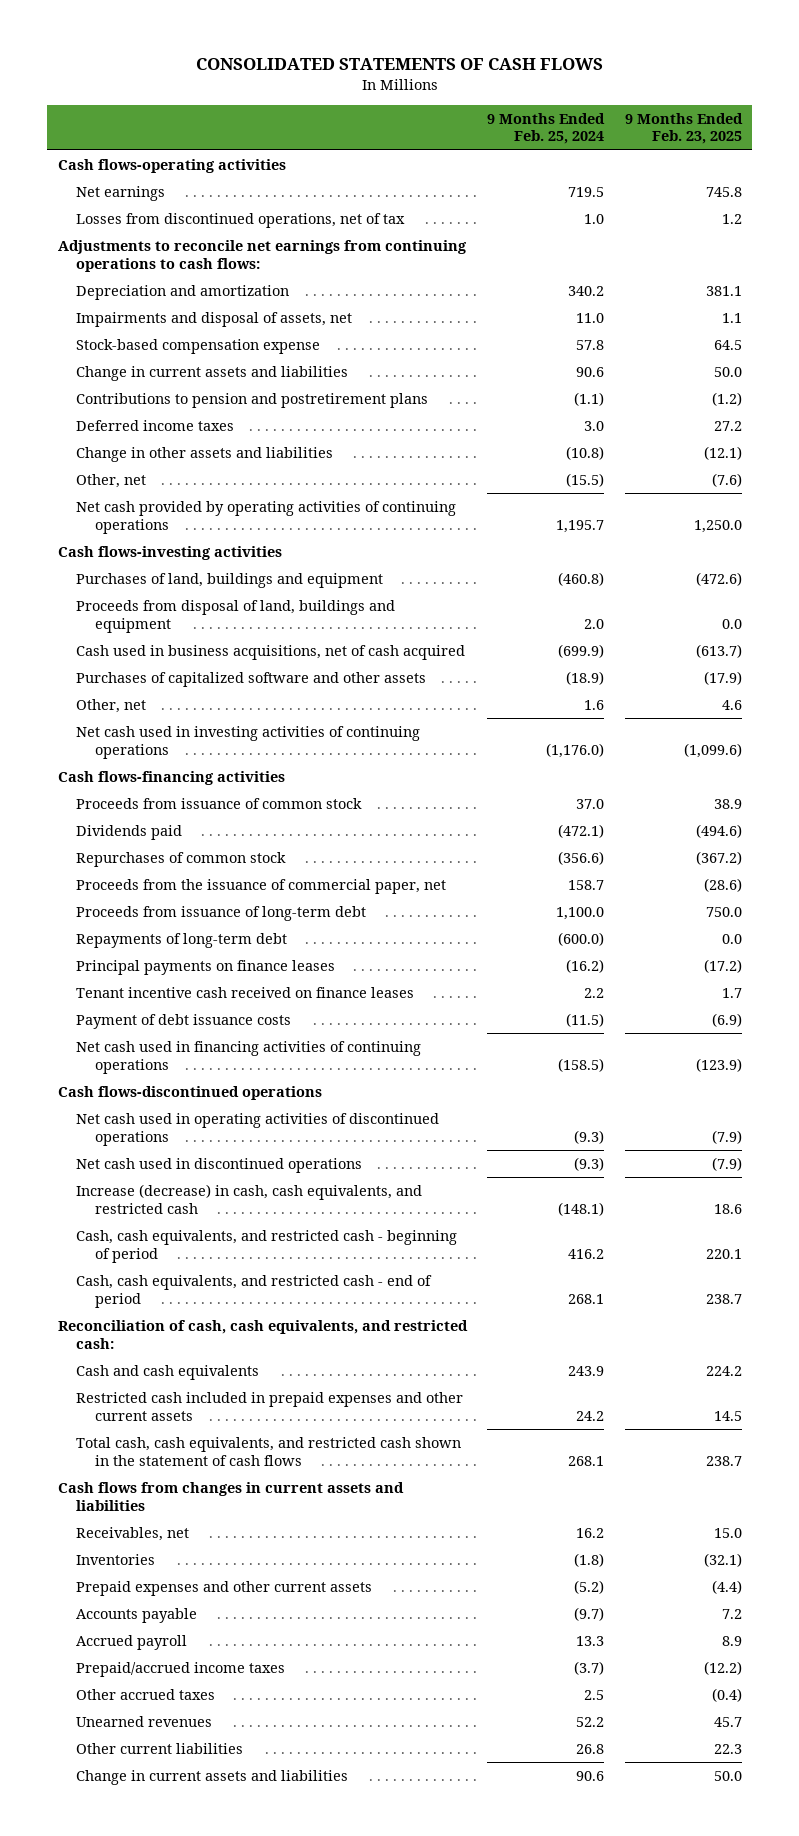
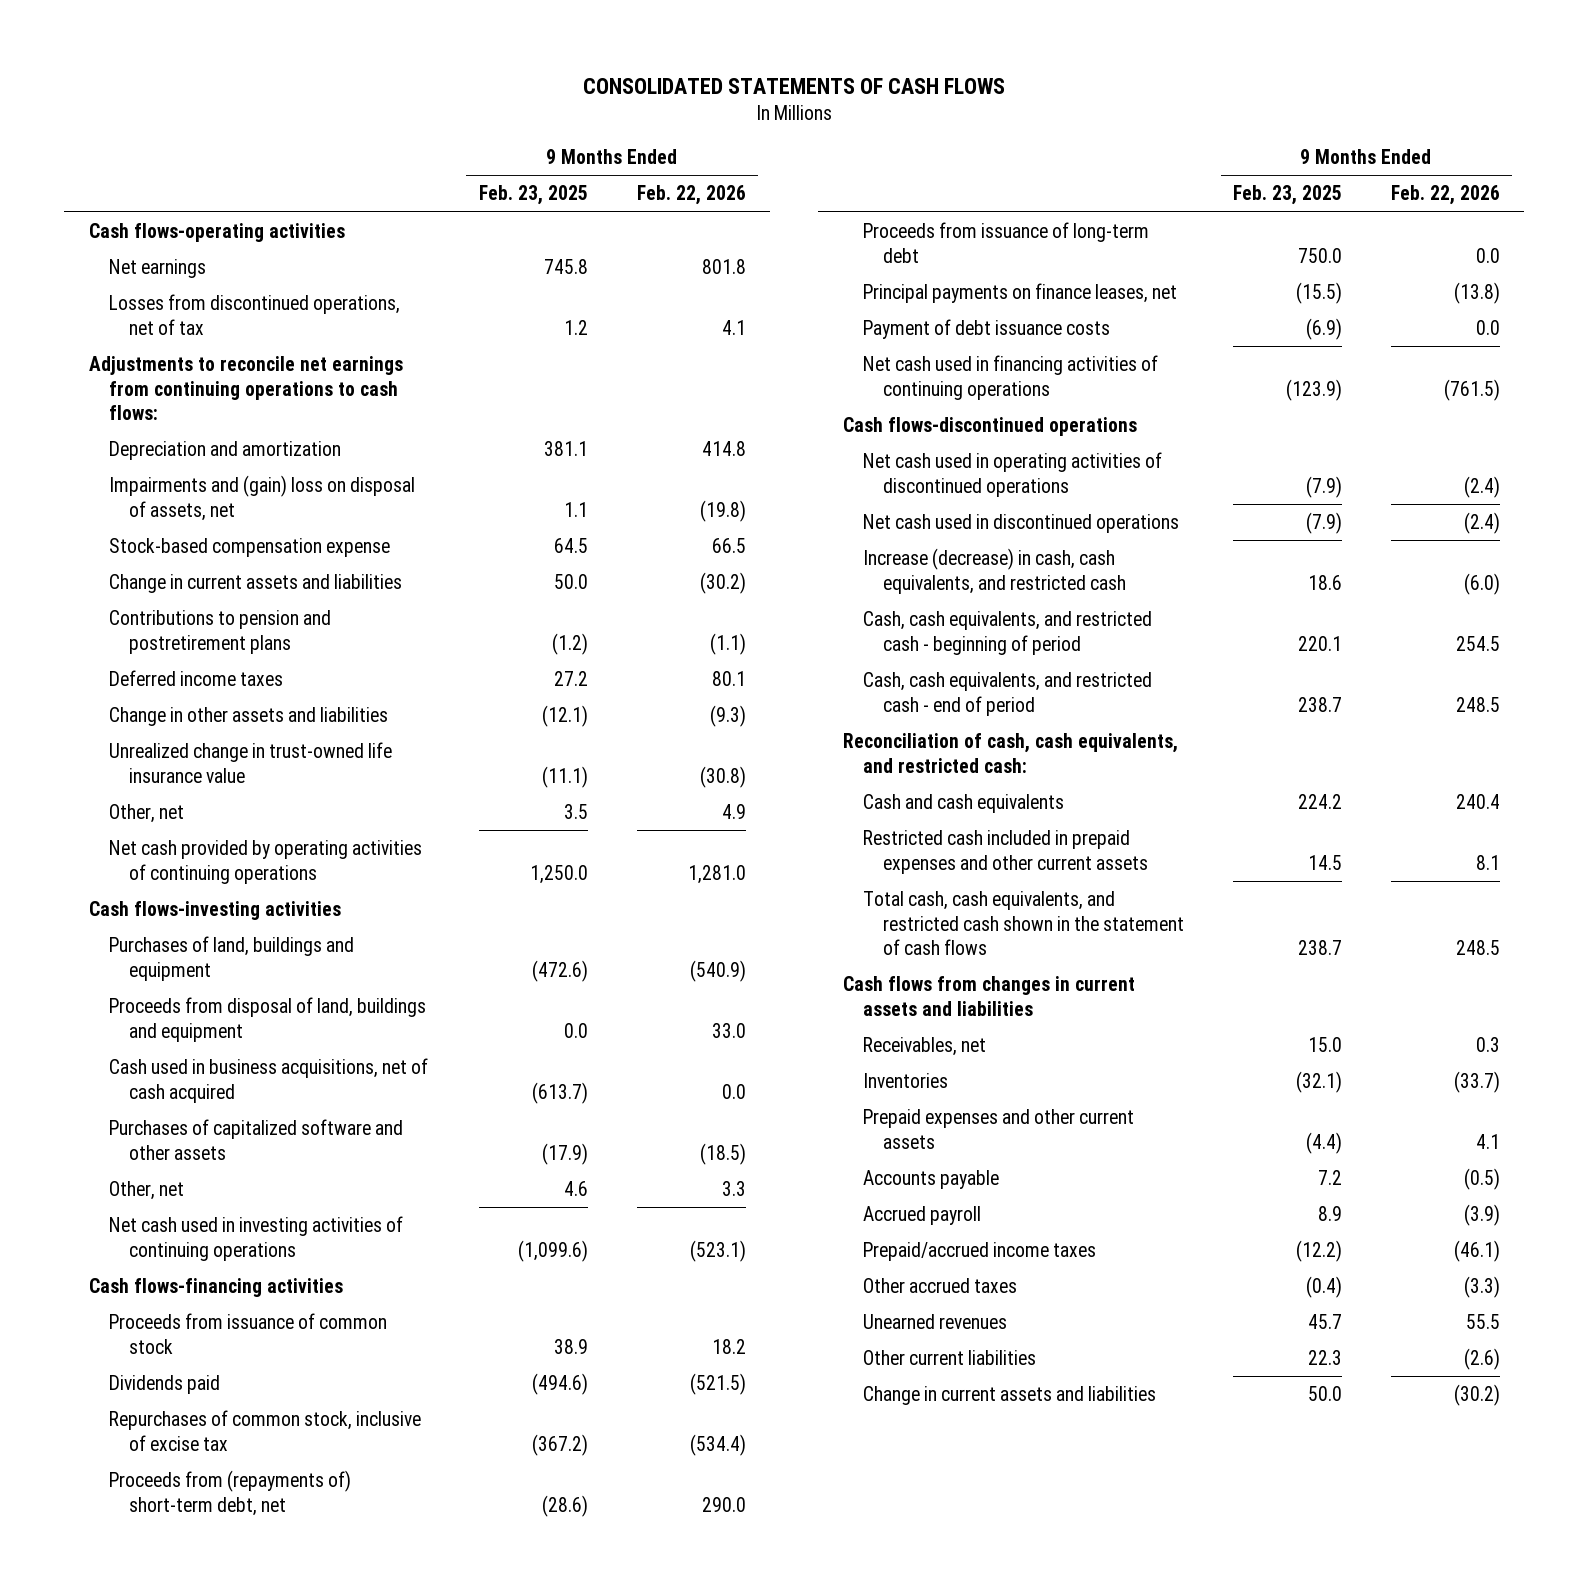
- | 9 Months Ended Feb. 25, 2024 | 9 Months Ended Feb. 23, 2025
+ | 9 Months Ended Feb. 23, 2025 | 9 Months Ended Feb. 22, 2026
- Impairments and disposal of assets, net | 11.0 | 1.1
+ Impairments and (gain) loss on disposal of assets, net | 1.1 | (19.8)
- Other, net | (15.5) | (7.6)
+ Unrealized change in trust-owned life insurance value | (11.1) | (30.8)
+ Other, net | 3.5 | 4.9
- Repurchases of common stock | (356.6) | (367.2)
- Proceeds from the issuance of commercial paper, net | 158.7 | (28.6)
+ Repurchases of common stock, inclusive of excise tax | (367.2) | (534.4)
+ Proceeds from (repayments of) short-term debt, net | (28.6) | 290.0
- Repayments of long-term debt | (600.0) | 0.0
- Principal payments on finance leases | (16.2) | (17.2)
- Tenant incentive cash received on finance leases | 2.2 | 1.7
+ Principal payments on finance leases, net | (15.5) | (13.8)

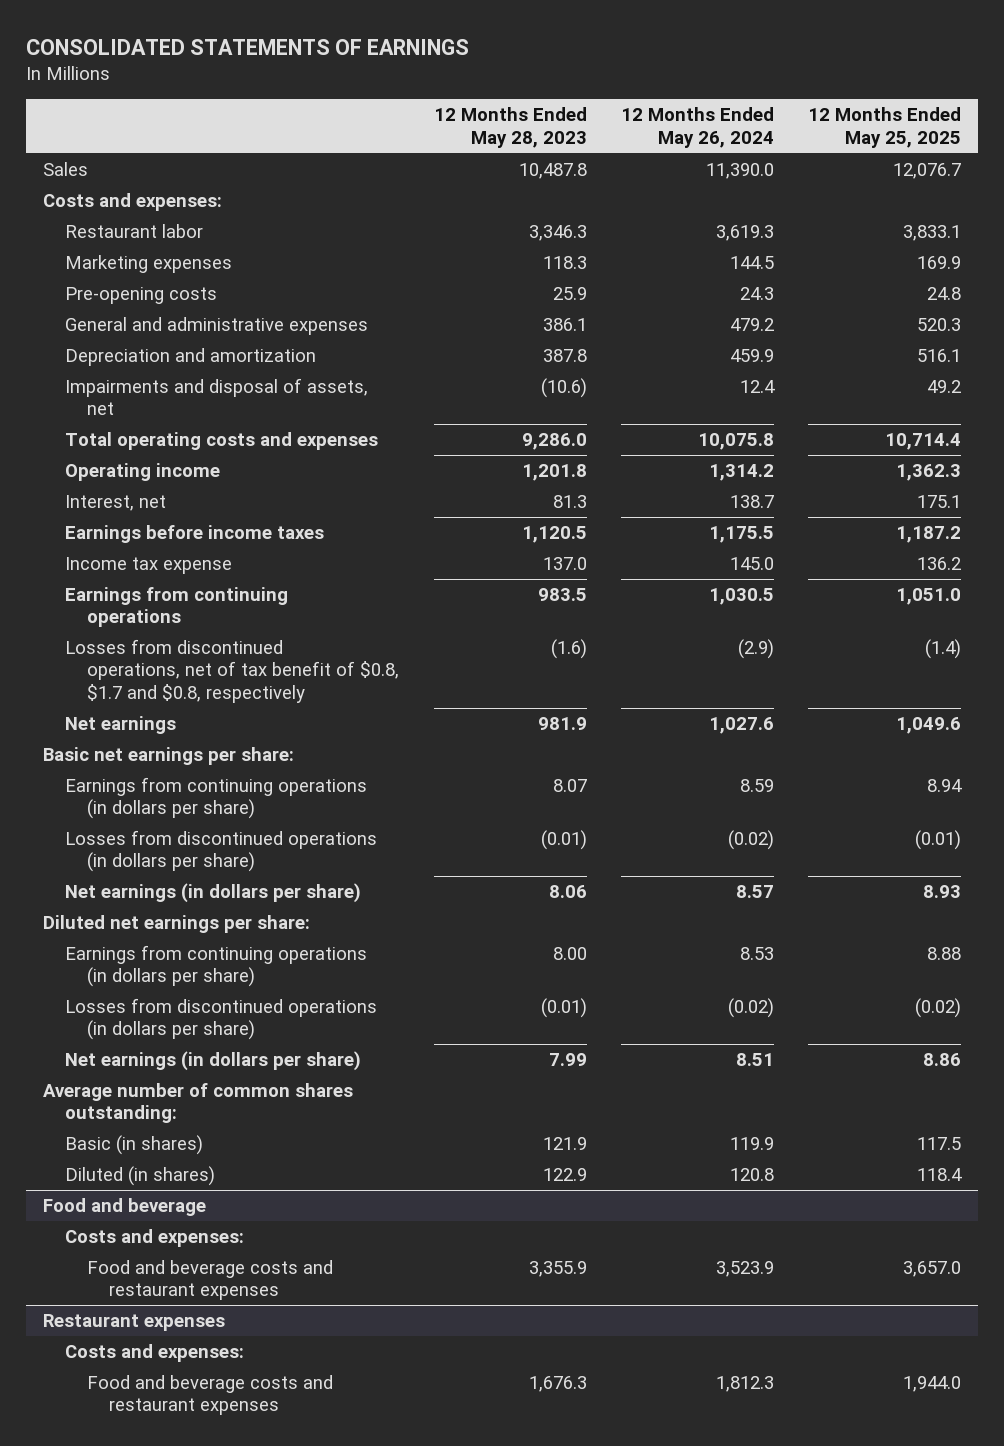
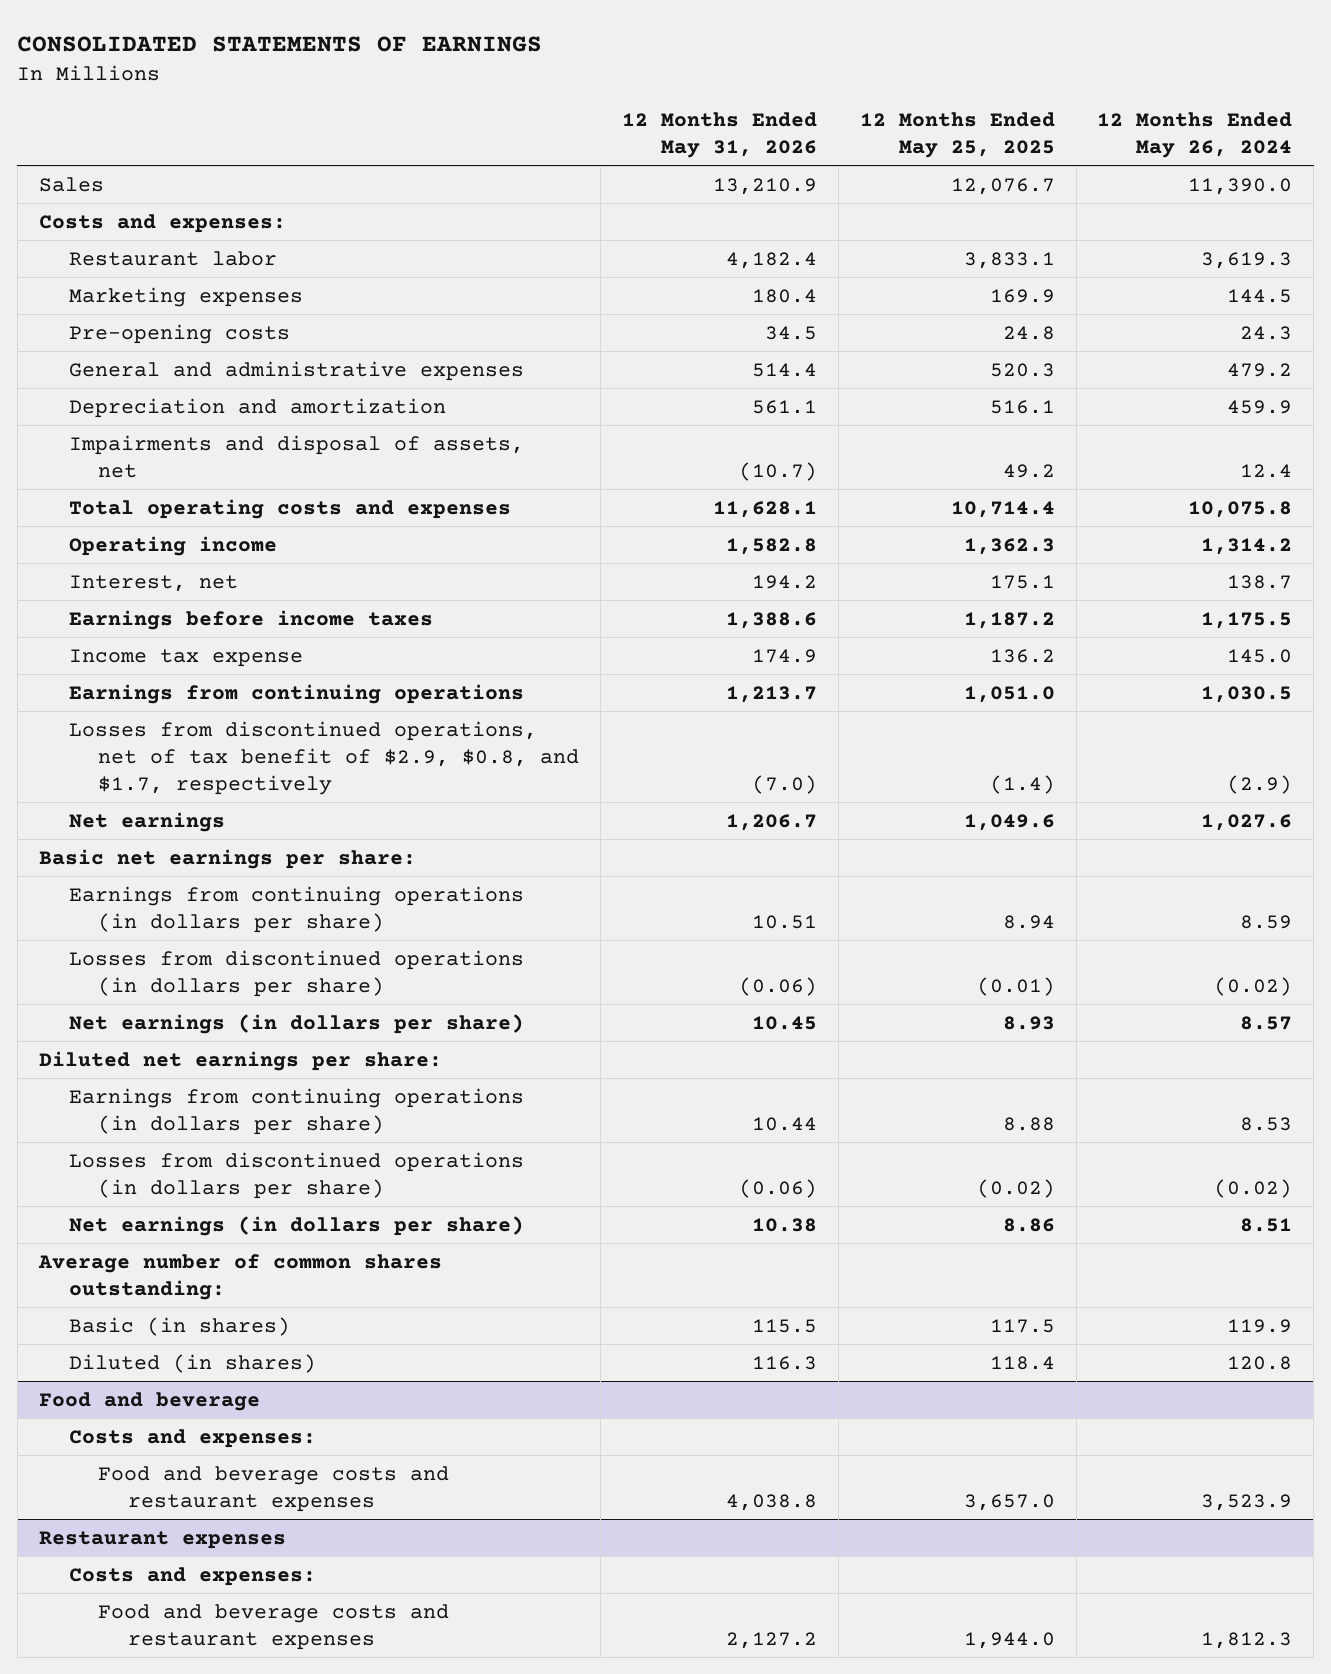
- | 12 Months Ended May 28, 2023 | 12 Months Ended May 26, 2024 | 12 Months Ended May 25, 2025
+ | 12 Months Ended May 31, 2026 | 12 Months Ended May 25, 2025 | 12 Months Ended May 26, 2024
- Losses from discontinued operations, net of tax benefit of $0.8, $1.7 and $0.8, respectively | (1.6) | (2.9) | (1.4)
+ Losses from discontinued operations, net of tax benefit of $2.9, $0.8, and $1.7, respectively | (7.0) | (1.4) | (2.9)

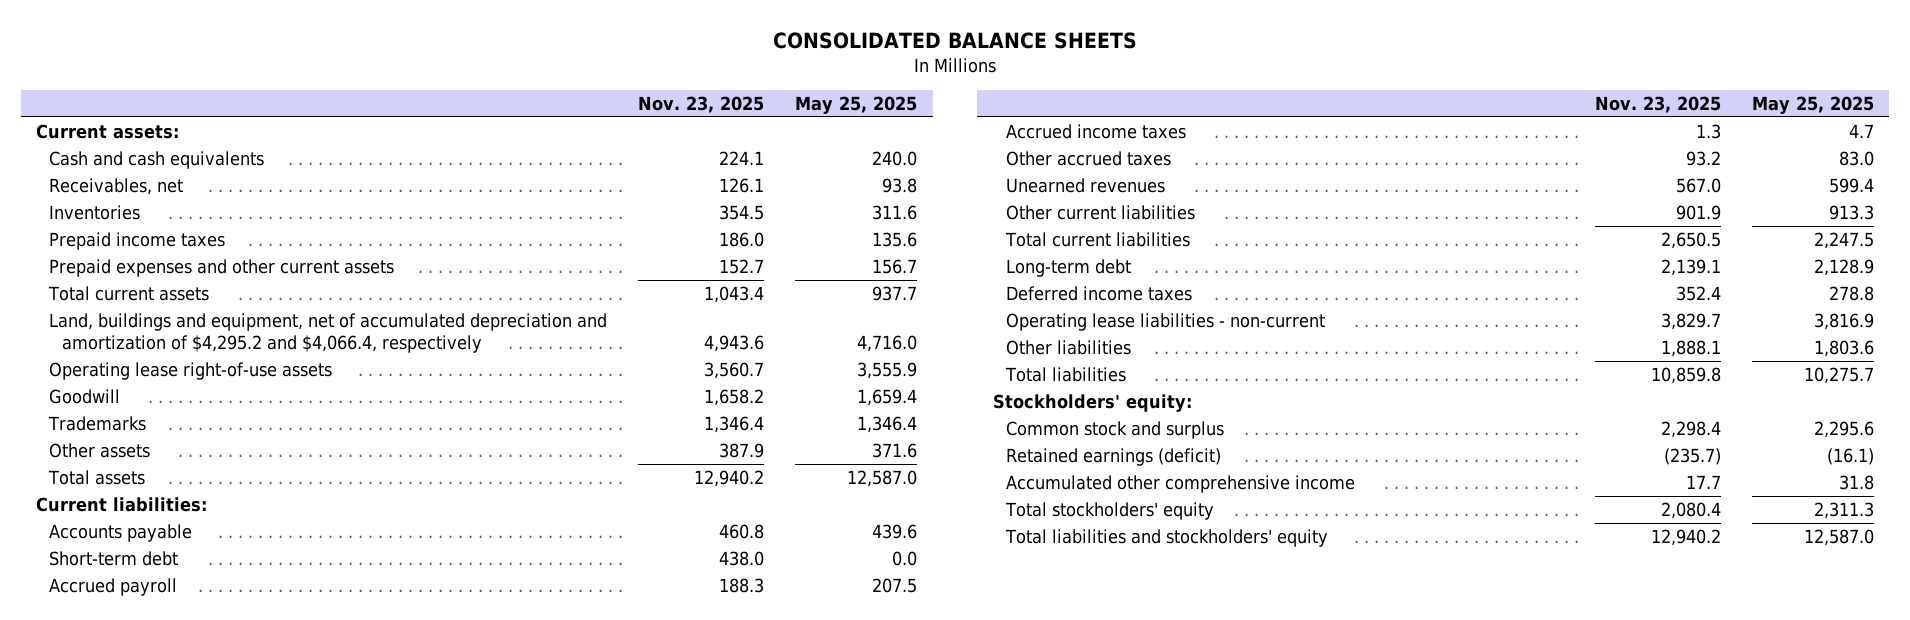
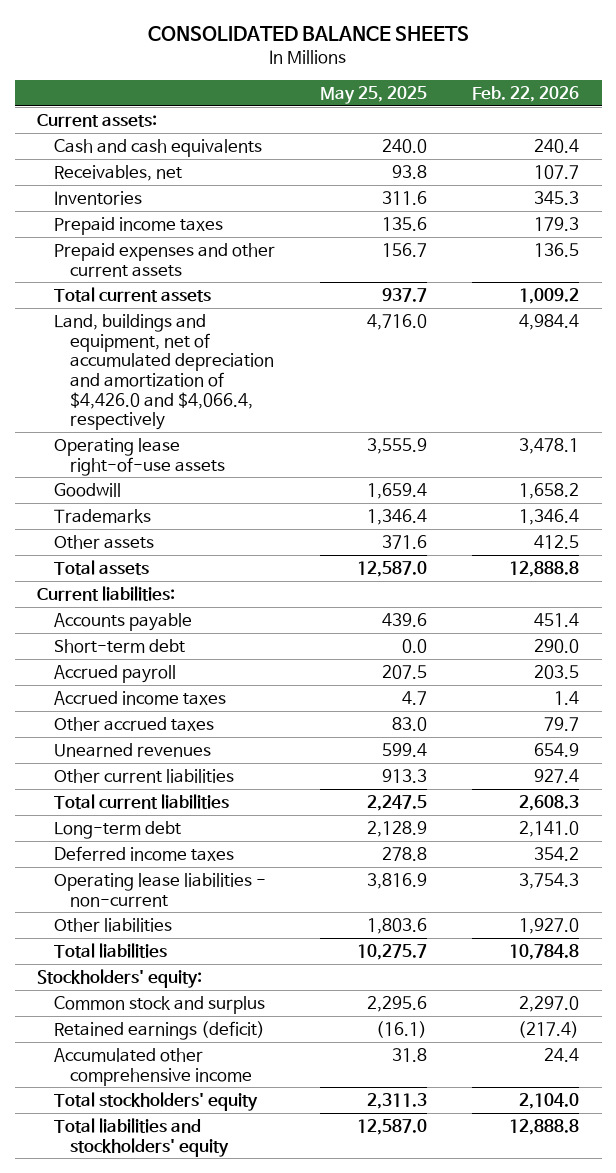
- | Nov. 23, 2025 | May 25, 2025
+ | May 25, 2025 | Feb. 22, 2026
- Land, buildings and equipment, net of accumulated depreciation and amortization of $4,295.2 and $4,066.4, respectively | 4,943.6 | 4,716.0
+ Land, buildings and equipment, net of accumulated depreciation and amortization of $4,426.0 and $4,066.4, respectively | 4,716.0 | 4,984.4

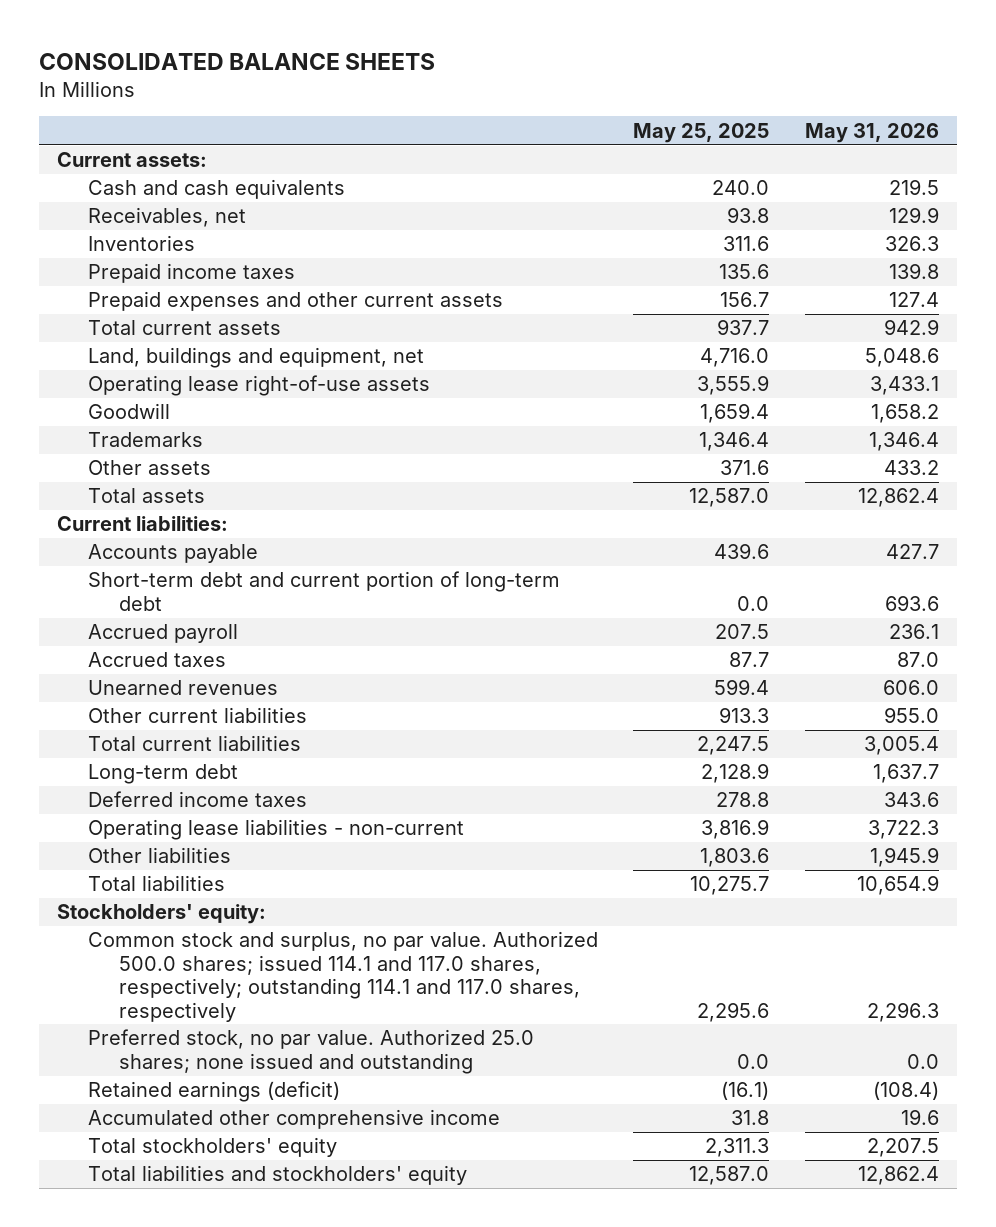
- | May 25, 2025 | Feb. 22, 2026
+ | May 25, 2025 | May 31, 2026
- Land, buildings and equipment, net of accumulated depreciation and amortization of $4,426.0 and $4,066.4, respectively | 4,716.0 | 4,984.4
+ Land, buildings and equipment, net | 4,716.0 | 5,048.6
- Short-term debt | 0.0 | 290.0
+ Short-term debt and current portion of long-term debt | 0.0 | 693.6
- Accrued income taxes | 4.7 | 1.4
- Other accrued taxes | 83.0 | 79.7
+ Accrued taxes | 87.7 | 87.0
- Common stock and surplus | 2,295.6 | 2,297.0
+ Common stock and surplus, no par value. Authorized 500.0 shares; issued 114.1 and 117.0 shares, respectively; outstanding 114.1 and 117.0 shares, respectively | 2,295.6 | 2,296.3
+ Preferred stock, no par value. Authorized 25.0 shares; none issued and outstanding | 0.0 | 0.0

